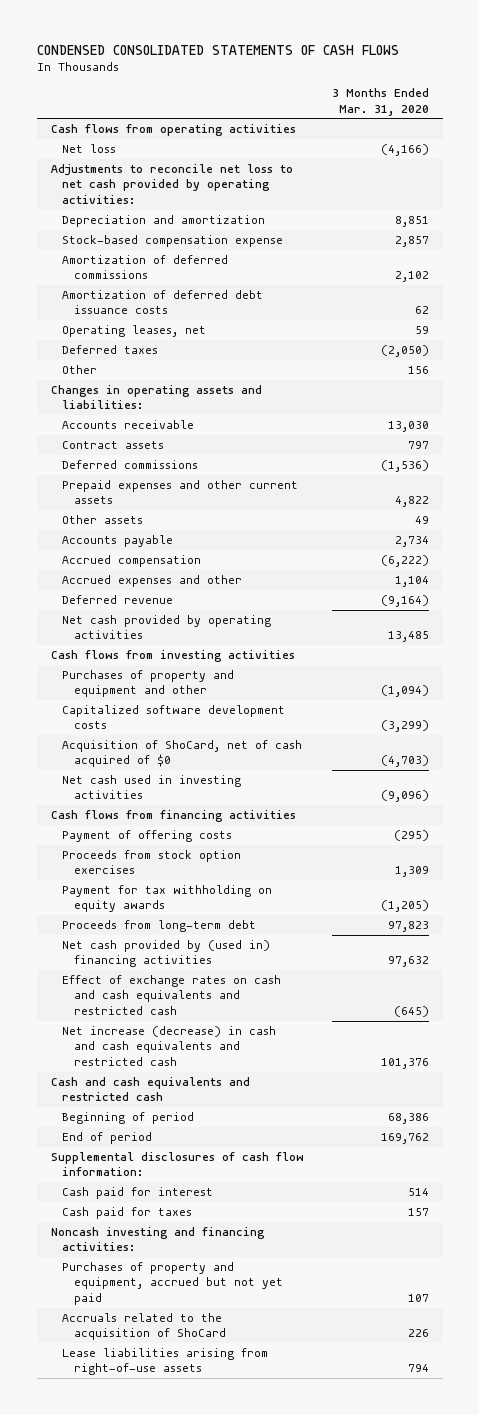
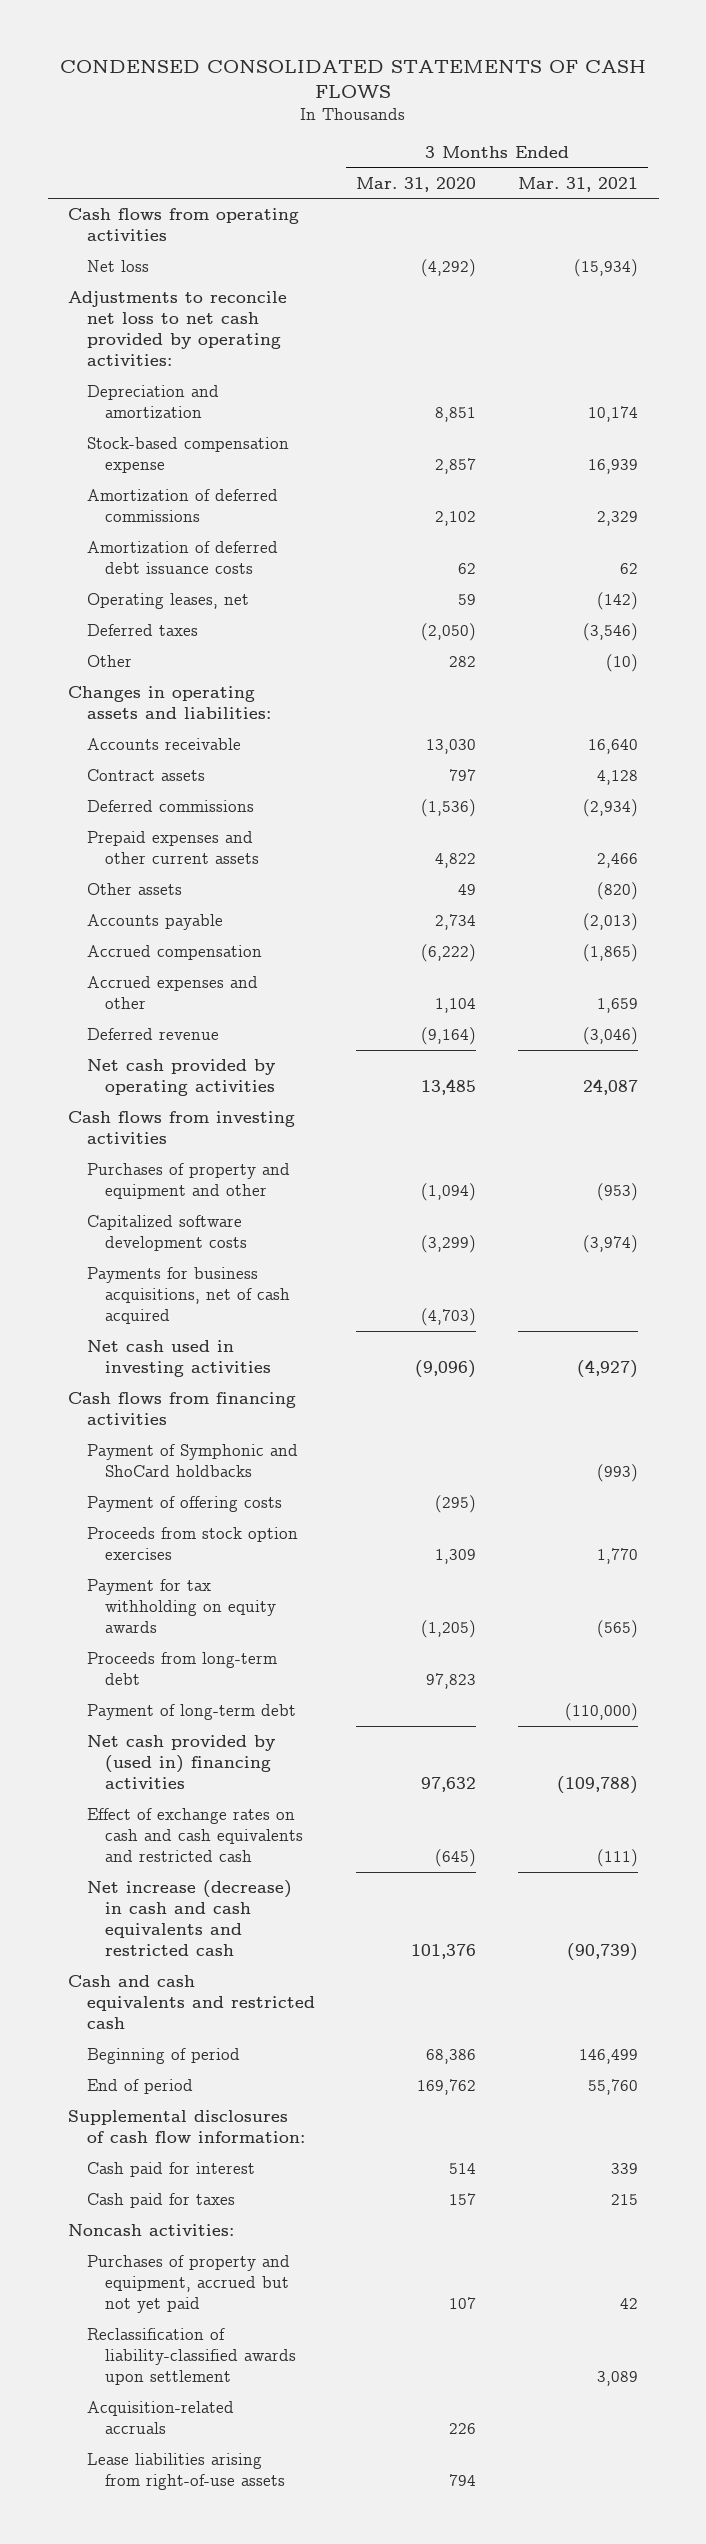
- | 3 Months Ended Mar. 31, 2020
+ | 3 Months Ended Mar. 31, 2020 | 3 Months Ended Mar. 31, 2021
- Net loss | (4,166)
+ Net loss | (4,292) | (15,934)
- Other | 156
+ Other | 282 | (10)
- Acquisition of ShoCard, net of cash acquired of $0 | (4,703)
+ Payments for business acquisitions, net of cash acquired | (4,703) |
+ Payment of Symphonic and ShoCard holdbacks | | (993)
+ Payment of long-term debt | | (110,000)
- Noncash investing and financing activities:
+ Noncash activities:
- Accruals related to the acquisition of ShoCard | 226
+ Reclassification of liability-classified awards upon settlement | | 3,089
+ Acquisition-related accruals | 226 |

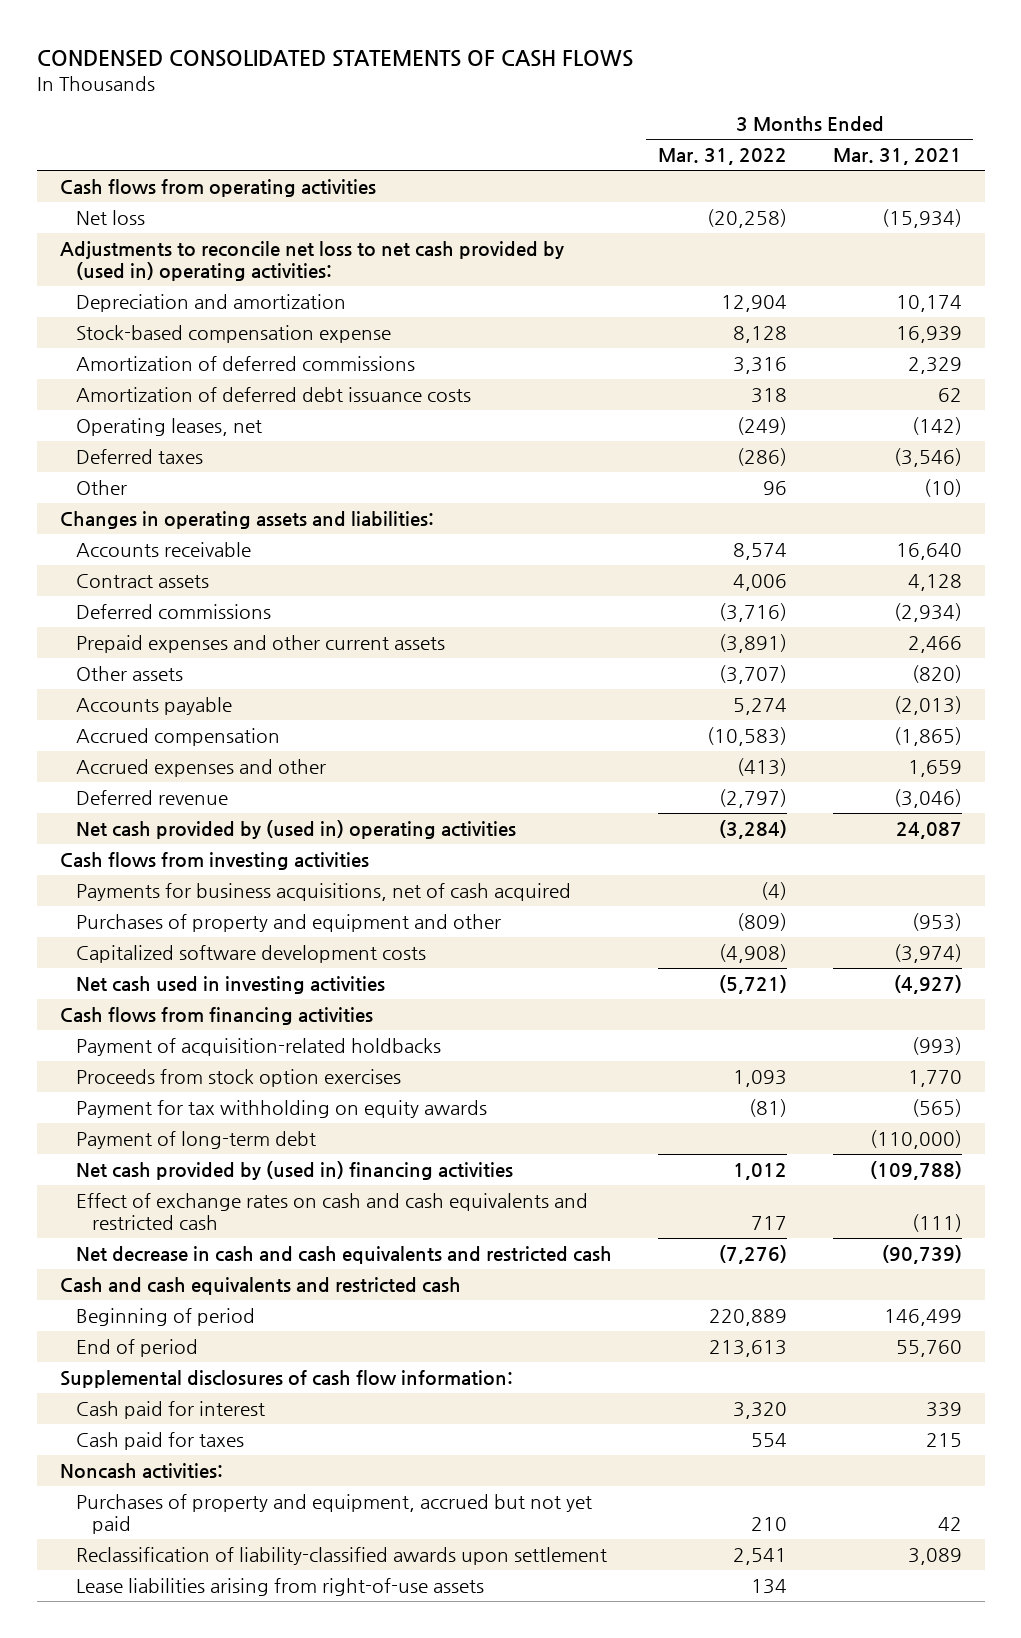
- | 3 Months Ended Mar. 31, 2020 | 3 Months Ended Mar. 31, 2021
+ | 3 Months Ended Mar. 31, 2022 | 3 Months Ended Mar. 31, 2021
- Adjustments to reconcile net loss to net cash provided by operating activities:
+ Adjustments to reconcile net loss to net cash provided by (used in) operating activities:
- Net cash provided by operating activities | 13,485 | 24,087
+ Net cash provided by (used in) operating activities | (3,284) | 24,087
moved up: Payments for business acquisitions, net of cash acquired | (4) |
- Payment of Symphonic and ShoCard holdbacks | | (993)
- Payment of offering costs | (295) |
+ Payment of acquisition-related holdbacks | | (993)
- Proceeds from long-term debt | 97,823 |
- Net increase (decrease) in cash and cash equivalents and restricted cash | 101,376 | (90,739)
+ Net decrease in cash and cash equivalents and restricted cash | (7,276) | (90,739)
- Acquisition-related accruals | 226 |

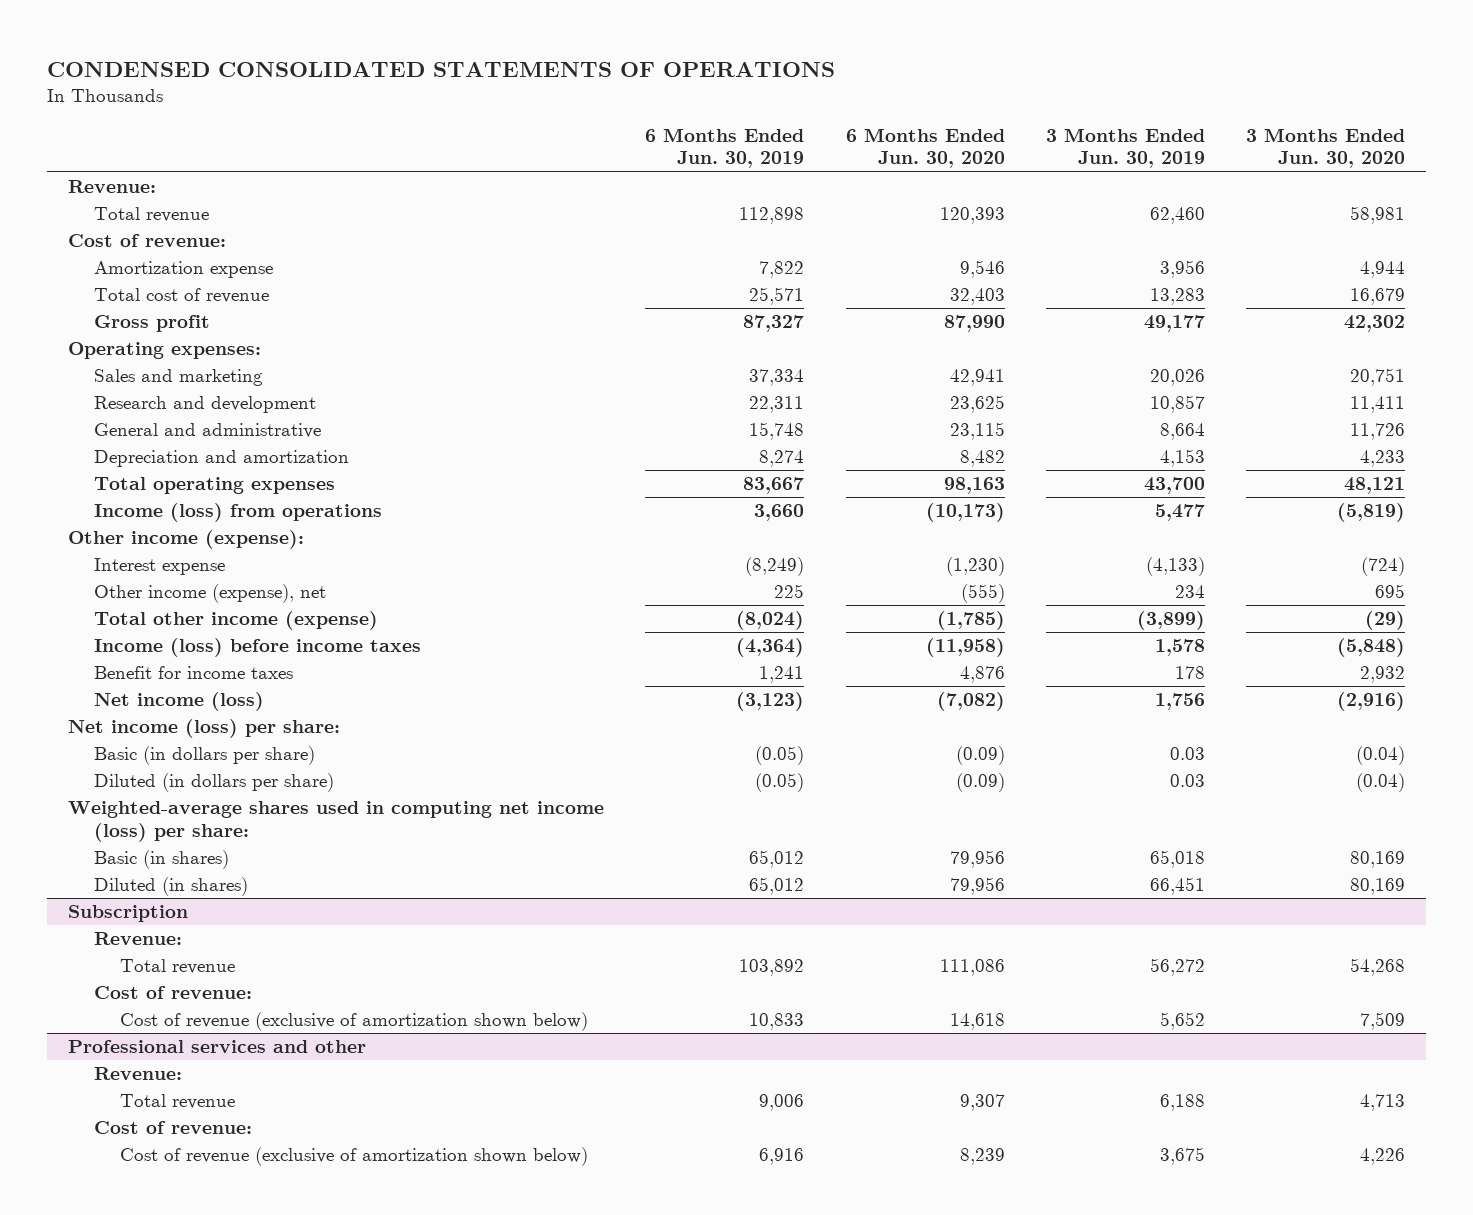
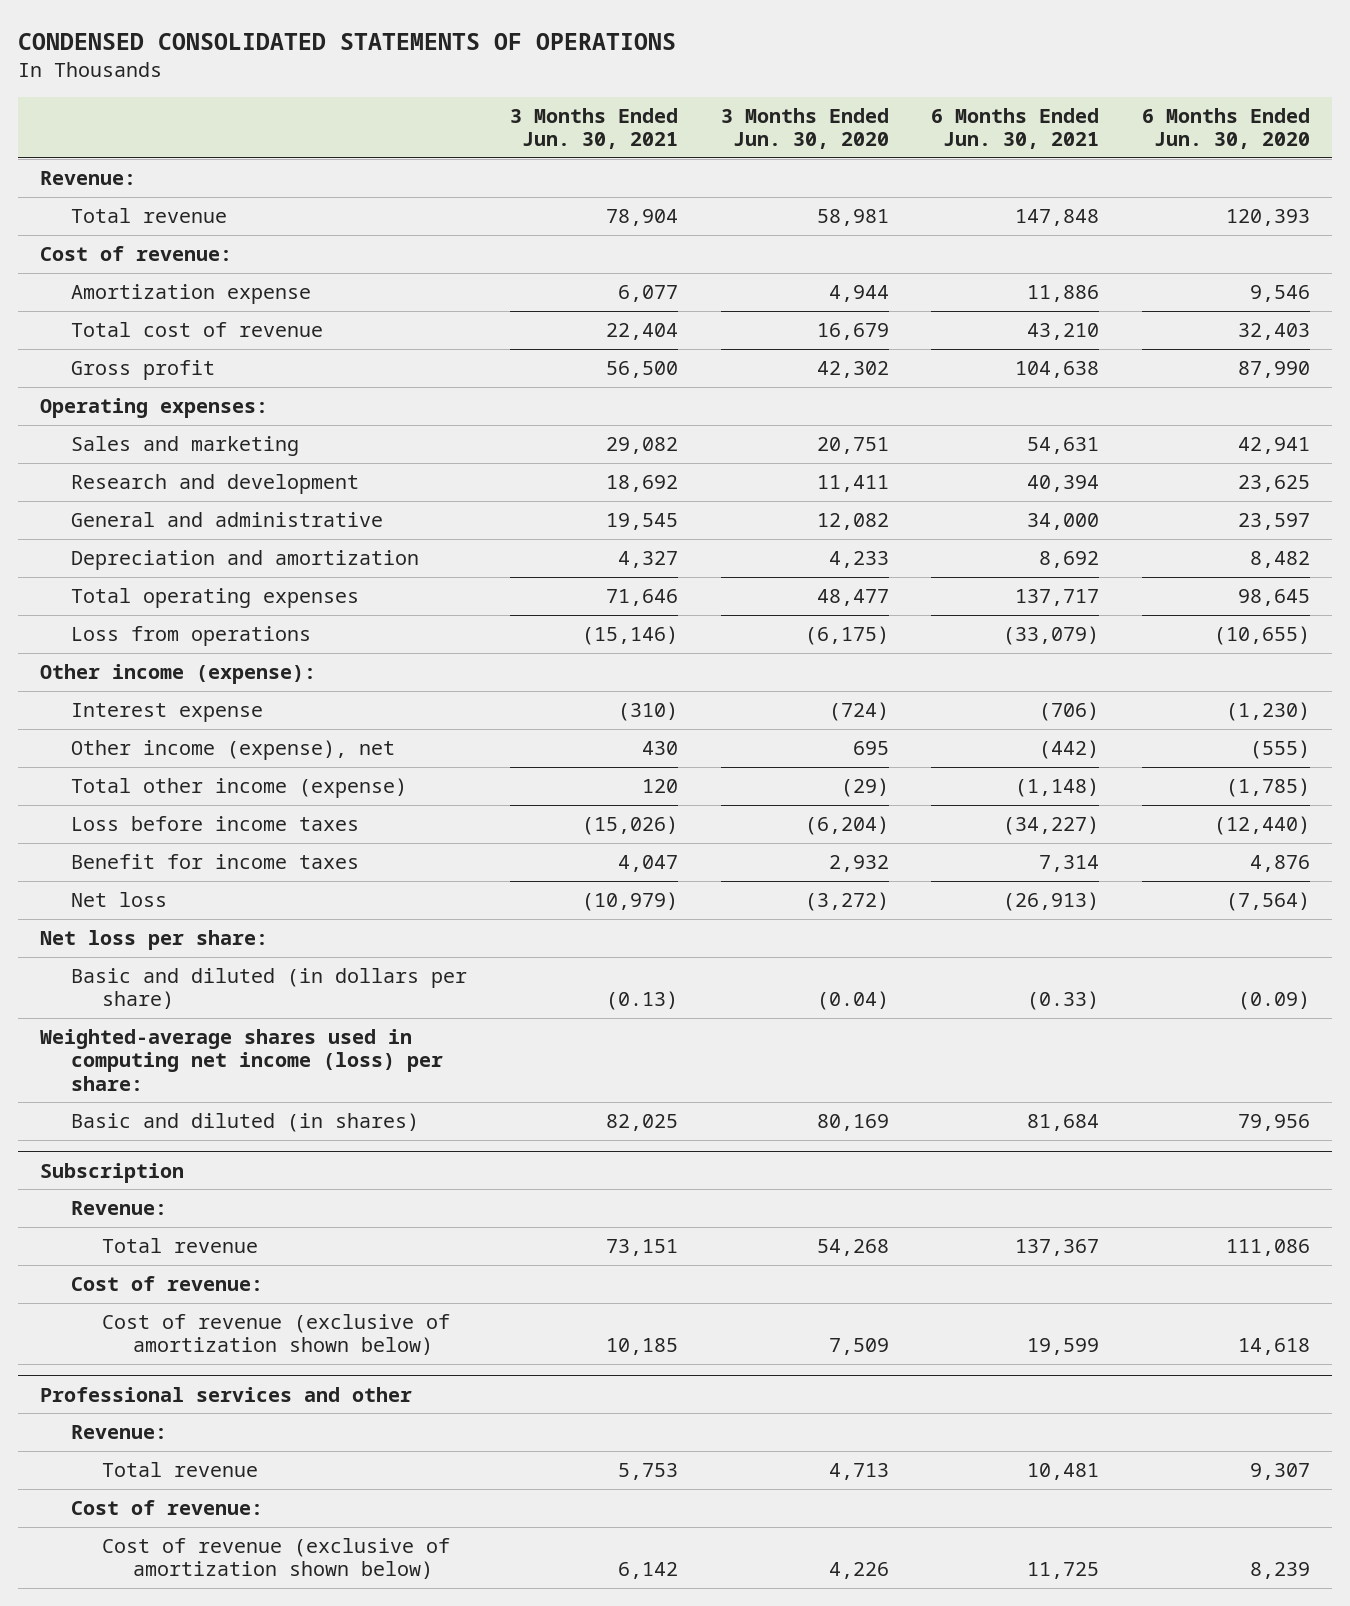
- | 6 Months Ended Jun. 30, 2019 | 6 Months Ended Jun. 30, 2020 | 3 Months Ended Jun. 30, 2019 | 3 Months Ended Jun. 30, 2020
+ | 3 Months Ended Jun. 30, 2021 | 3 Months Ended Jun. 30, 2020 | 6 Months Ended Jun. 30, 2021 | 6 Months Ended Jun. 30, 2020
- General and administrative | 15,748 | 23,115 | 8,664 | 11,726
+ General and administrative | 19,545 | 12,082 | 34,000 | 23,597
- Total operating expenses | 83,667 | 98,163 | 43,700 | 48,121
- Income (loss) from operations | 3,660 | (10,173) | 5,477 | (5,819)
+ Total operating expenses | 71,646 | 48,477 | 137,717 | 98,645
+ Loss from operations | (15,146) | (6,175) | (33,079) | (10,655)
- Income (loss) before income taxes | (4,364) | (11,958) | 1,578 | (5,848)
+ Loss before income taxes | (15,026) | (6,204) | (34,227) | (12,440)
- Net income (loss) | (3,123) | (7,082) | 1,756 | (2,916)
- Net income (loss) per share:
- Basic (in dollars per share) | (0.05) | (0.09) | 0.03 | (0.04)
- Diluted (in dollars per share) | (0.05) | (0.09) | 0.03 | (0.04)
+ Net loss | (10,979) | (3,272) | (26,913) | (7,564)
+ Net loss per share:
+ Basic and diluted (in dollars per share) | (0.13) | (0.04) | (0.33) | (0.09)
- Basic (in shares) | 65,012 | 79,956 | 65,018 | 80,169
- Diluted (in shares) | 65,012 | 79,956 | 66,451 | 80,169
+ Basic and diluted (in shares) | 82,025 | 80,169 | 81,684 | 79,956

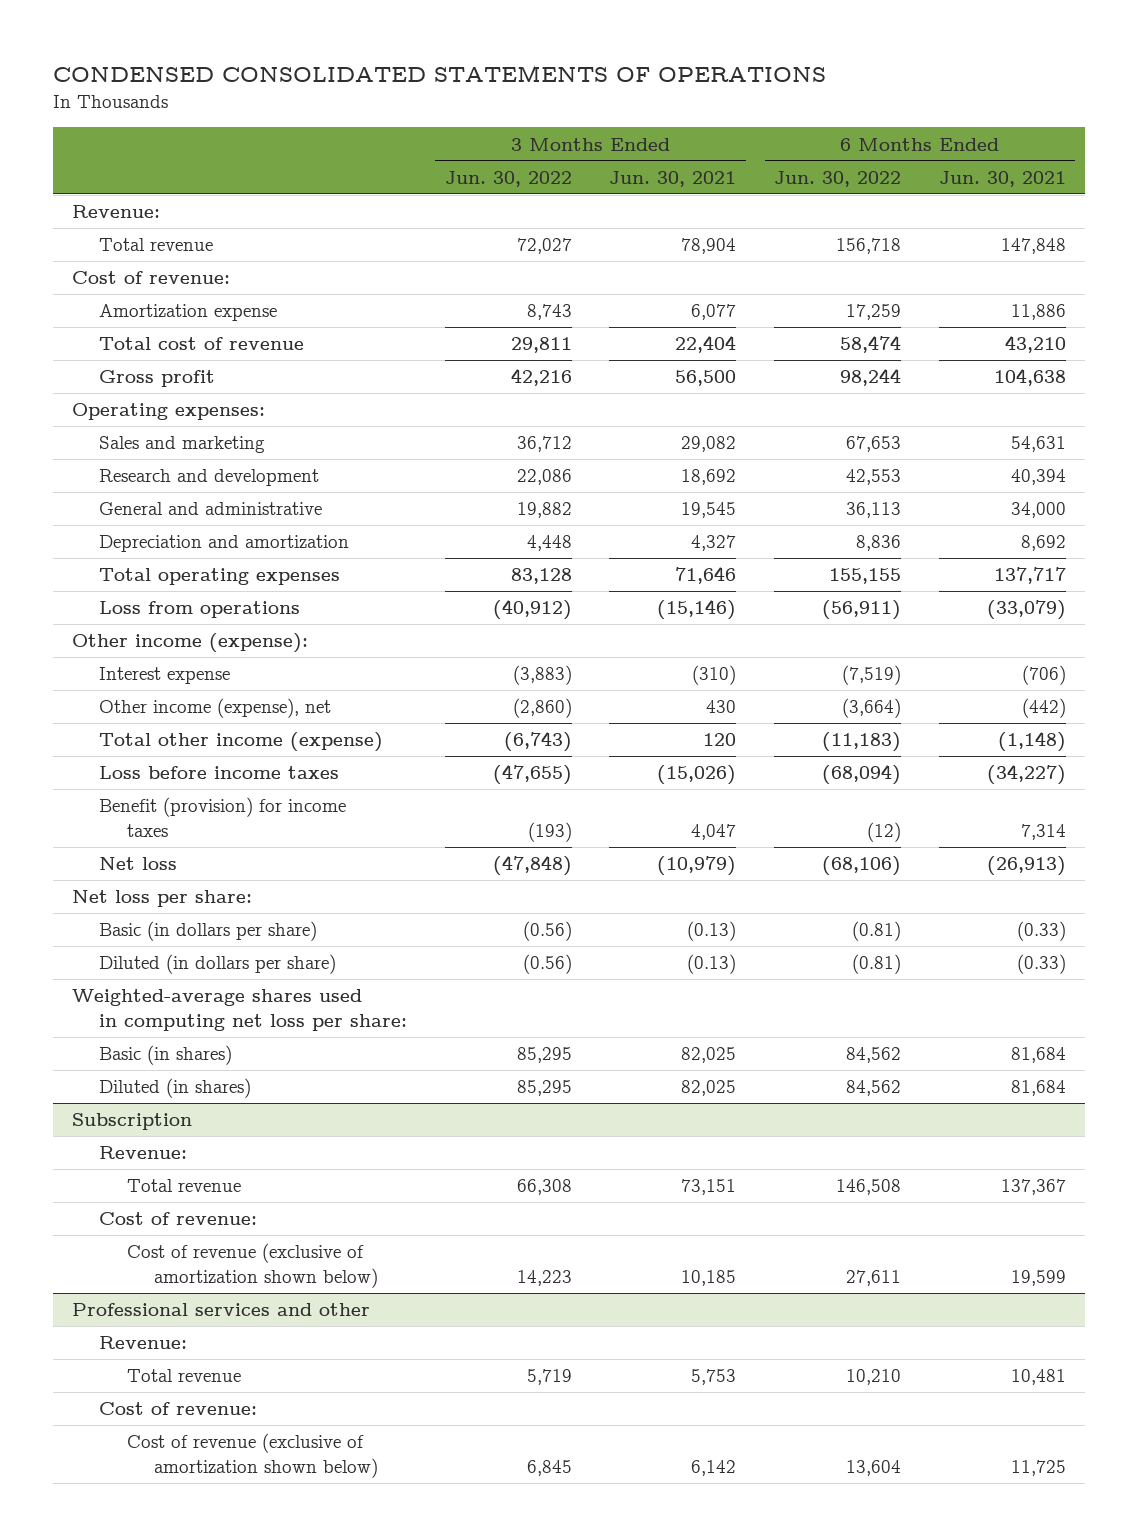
- | 3 Months Ended Jun. 30, 2021 | 3 Months Ended Jun. 30, 2020 | 6 Months Ended Jun. 30, 2021 | 6 Months Ended Jun. 30, 2020
+ | 3 Months Ended Jun. 30, 2022 | 3 Months Ended Jun. 30, 2021 | 6 Months Ended Jun. 30, 2022 | 6 Months Ended Jun. 30, 2021
- Benefit for income taxes | 4,047 | 2,932 | 7,314 | 4,876
+ Benefit (provision) for income taxes | (193) | 4,047 | (12) | 7,314
- Basic and diluted (in dollars per share) | (0.13) | (0.04) | (0.33) | (0.09)
- Weighted-average shares used in computing net income (loss) per share:
- Basic and diluted (in shares) | 82,025 | 80,169 | 81,684 | 79,956
+ Basic (in dollars per share) | (0.56) | (0.13) | (0.81) | (0.33)
+ Diluted (in dollars per share) | (0.56) | (0.13) | (0.81) | (0.33)
+ Weighted-average shares used in computing net loss per share:
+ Basic (in shares) | 85,295 | 82,025 | 84,562 | 81,684
+ Diluted (in shares) | 85,295 | 82,025 | 84,562 | 81,684

